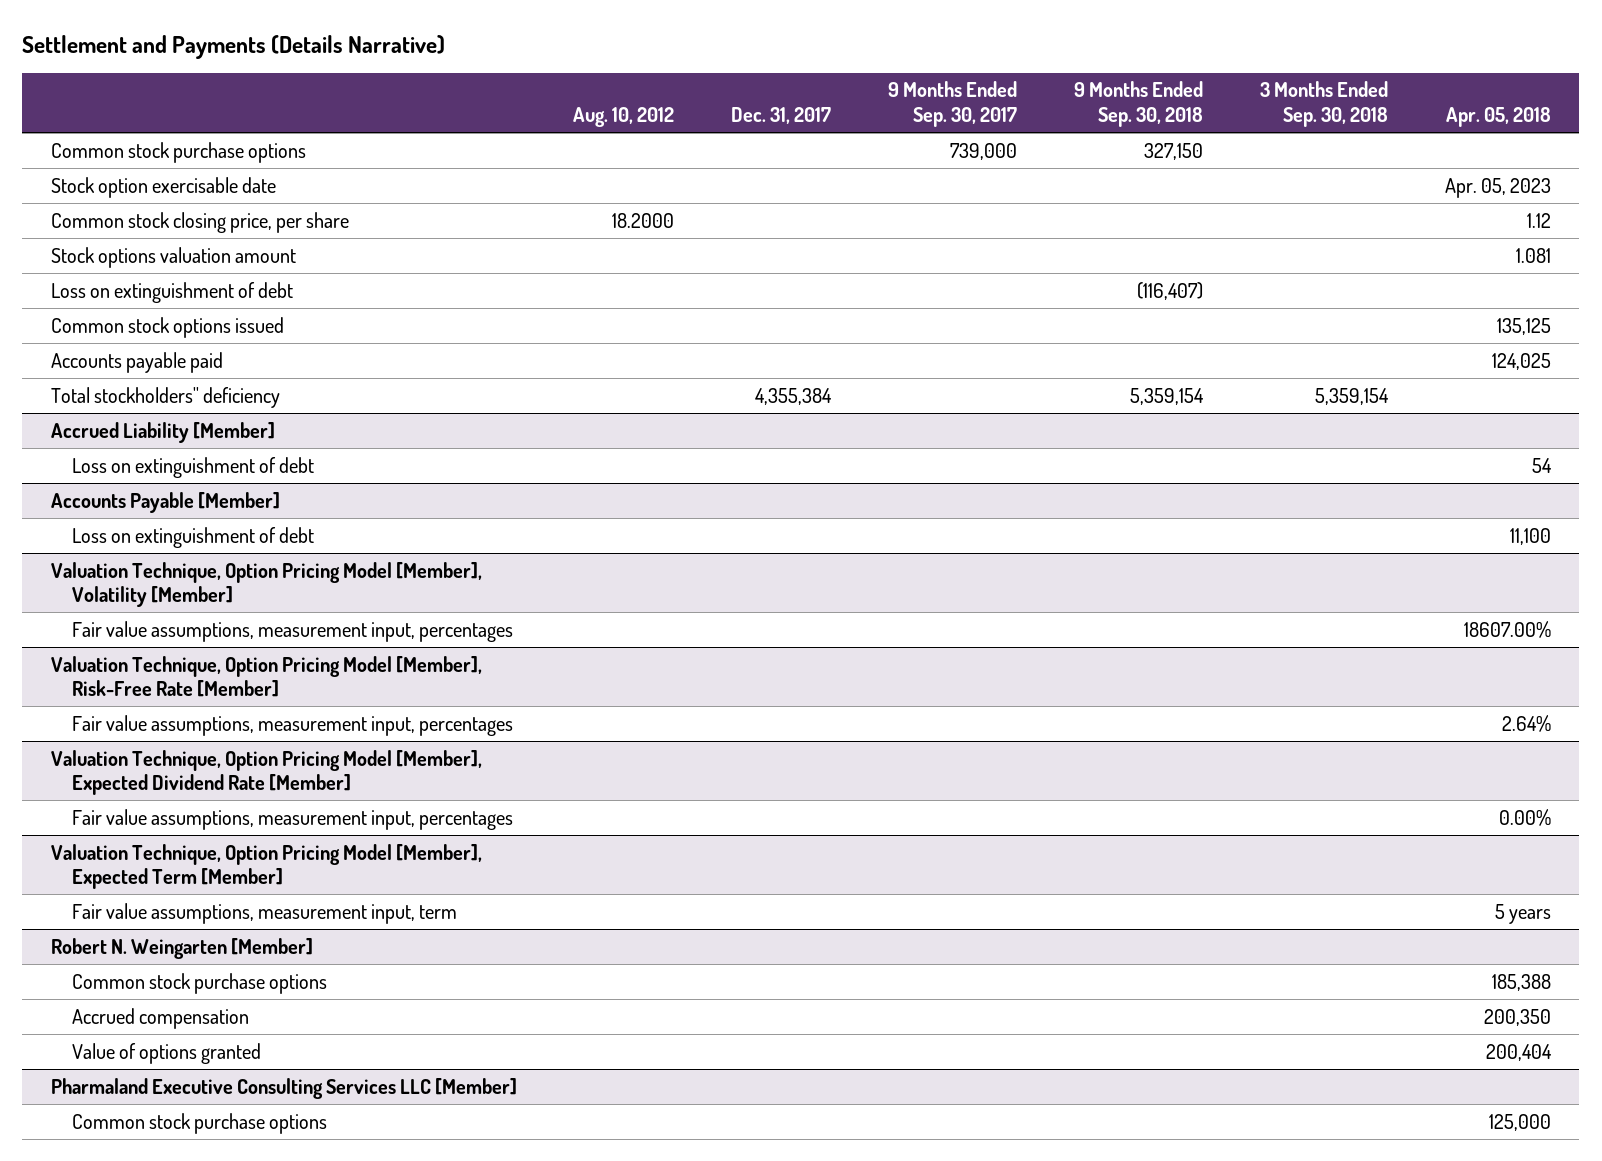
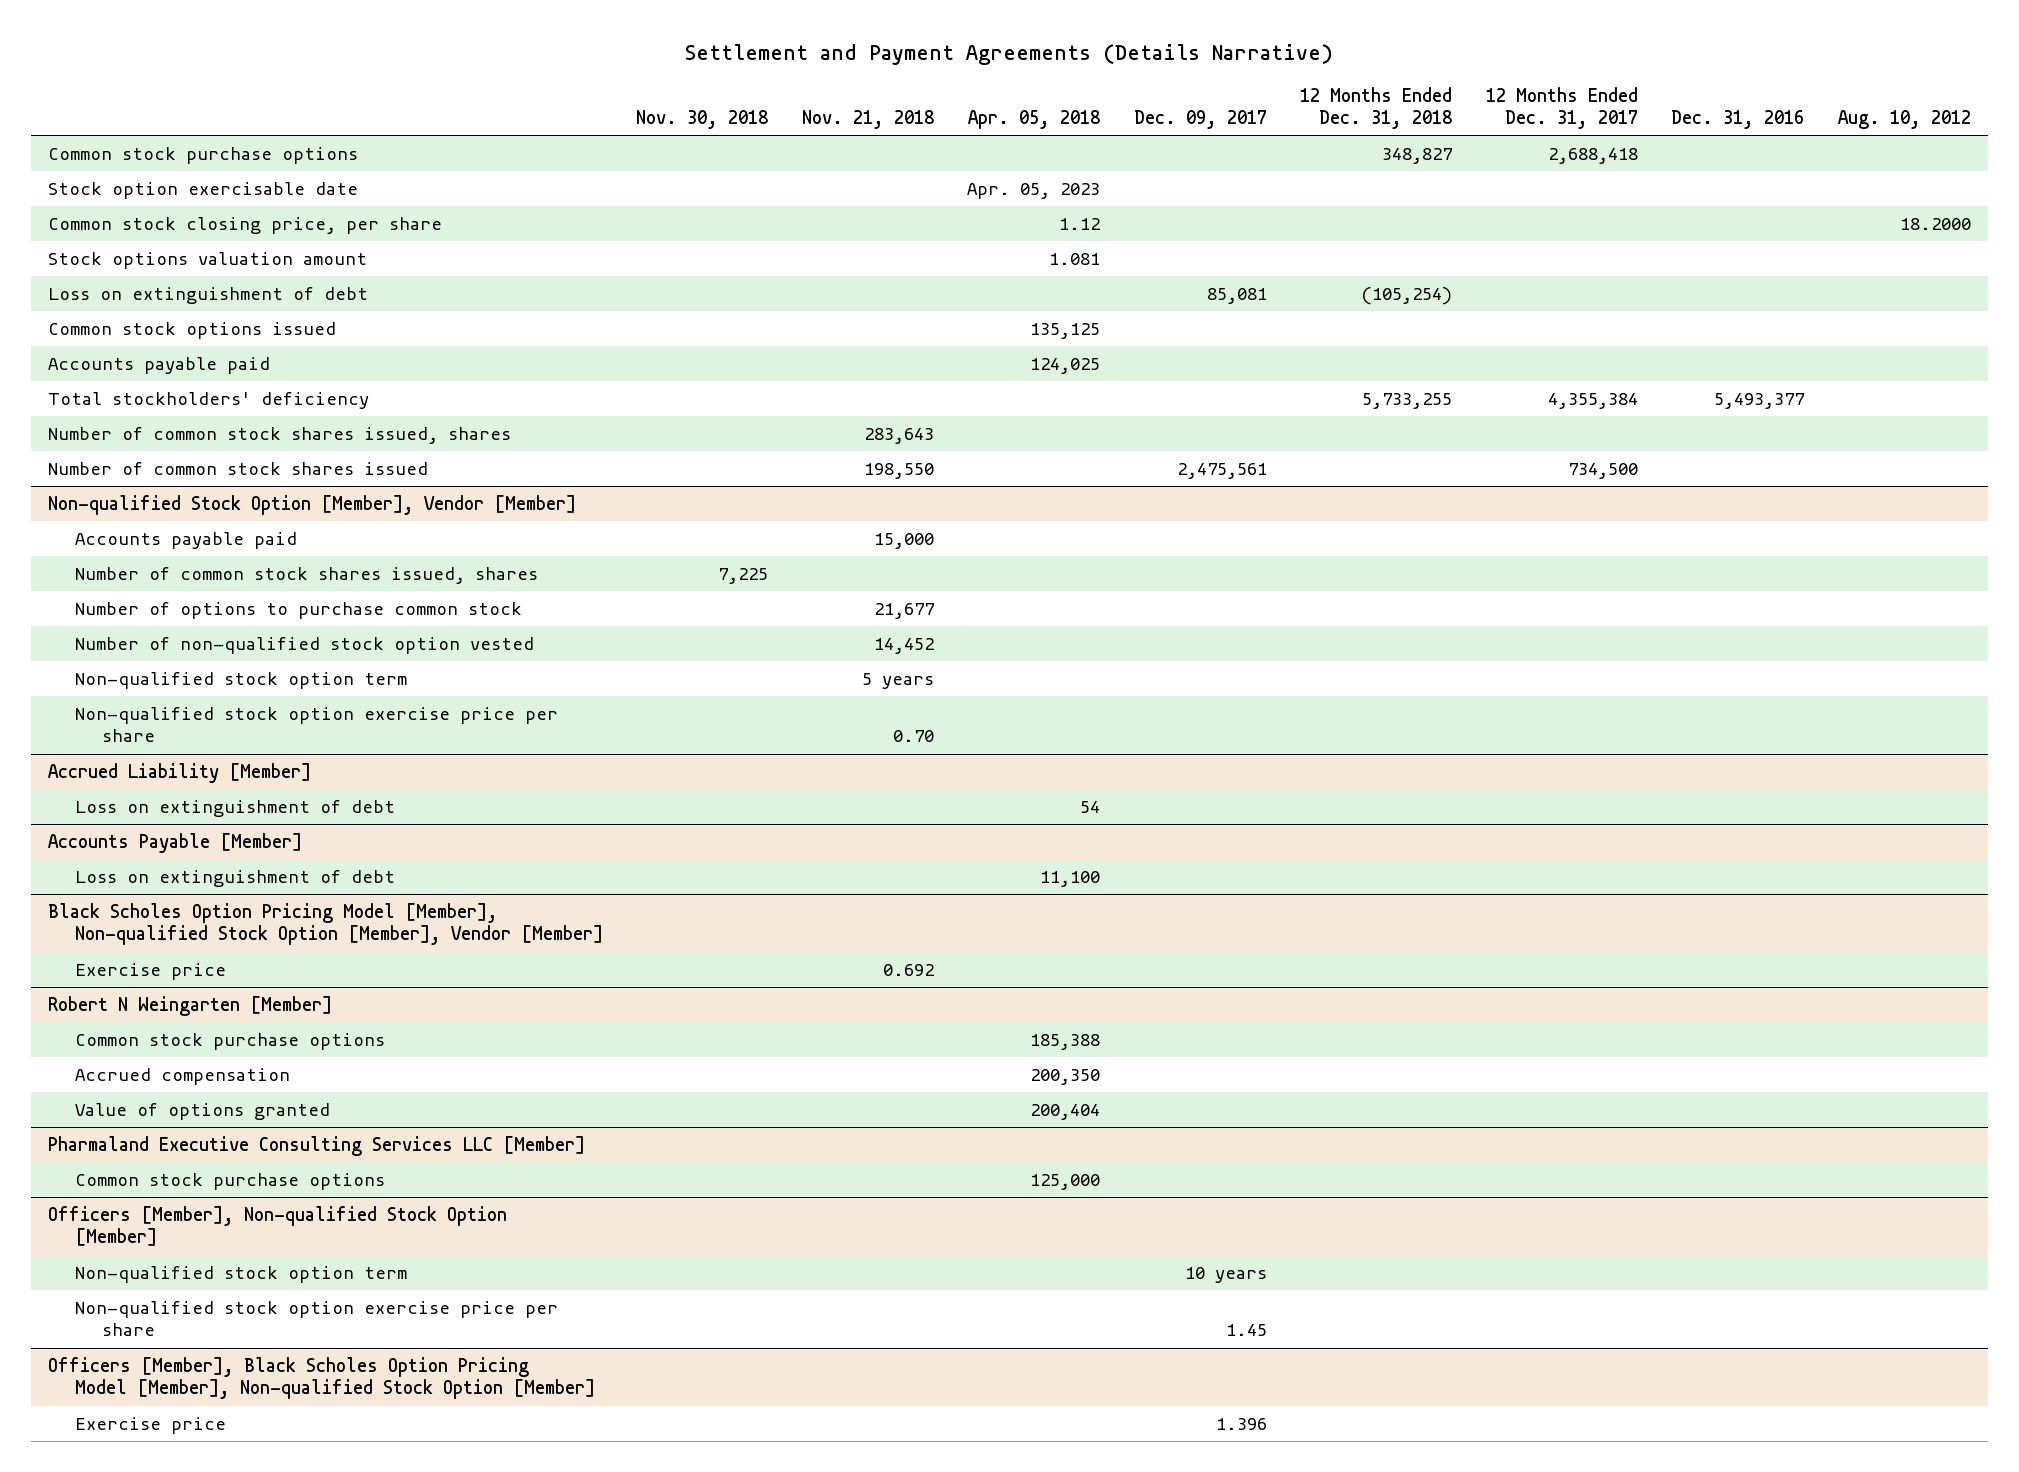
- Settlement and Payments (Details Narrative)
+ Settlement and Payment Agreements (Details Narrative)
- | Aug. 10, 2012 | Dec. 31, 2017 | 9 Months Ended Sep. 30, 2017 | 9 Months Ended Sep. 30, 2018 | 3 Months Ended Sep. 30, 2018 | Apr. 05, 2018
+ | Nov. 30, 2018 | Nov. 21, 2018 | Apr. 05, 2018 | Dec. 09, 2017 | 12 Months Ended Dec. 31, 2018 | 12 Months Ended Dec. 31, 2017 | Dec. 31, 2016 | Aug. 10, 2012
- Total stockholders'' deficiency | | 4,355,384 | | 5,359,154 | 5,359,154 |
+ Total stockholders' deficiency | | | | | 5,733,255 | 4,355,384 | 5,493,377 |
+ Number of common stock shares issued, shares | | 283,643 | | | | | |
+ Number of common stock shares issued | | 198,550 | | 2,475,561 | | 734,500 | |
+ Non-qualified Stock Option [Member], Vendor [Member]
+ Accounts payable paid | | 15,000 | | | | | |
+ Number of common stock shares issued, shares | 7,225 | | | | | | |
+ Number of options to purchase common stock | | 21,677 | | | | | |
+ Number of non-qualified stock option vested | | 14,452 | | | | | |
+ Non-qualified stock option term | | 5 years | | | | | |
+ Non-qualified stock option exercise price per share | | 0.70 | | | | | |
- Valuation Technique, Option Pricing Model [Member], Volatility [Member]
- Fair value assumptions, measurement input, percentages | | | | | | 18607.00%
- Valuation Technique, Option Pricing Model [Member], Risk-Free Rate [Member]
- Fair value assumptions, measurement input, percentages | | | | | | 2.64%
- Valuation Technique, Option Pricing Model [Member], Expected Dividend Rate [Member]
- Fair value assumptions, measurement input, percentages | | | | | | 0.00%
- Valuation Technique, Option Pricing Model [Member], Expected Term [Member]
- Fair value assumptions, measurement input, term | | | | | | 5 years
- Robert N. Weingarten [Member]
+ Black Scholes Option Pricing Model [Member], Non-qualified Stock Option [Member], Vendor [Member]
+ Exercise price | | 0.692 | | | | | |
+ Robert N Weingarten [Member]
+ Officers [Member], Non-qualified Stock Option [Member]
+ Non-qualified stock option term | | | | 10 years | | | |
+ Non-qualified stock option exercise price per share | | | | 1.45 | | | |
+ Officers [Member], Black Scholes Option Pricing Model [Member], Non-qualified Stock Option [Member]
+ Exercise price | | | | 1.396 | | | |

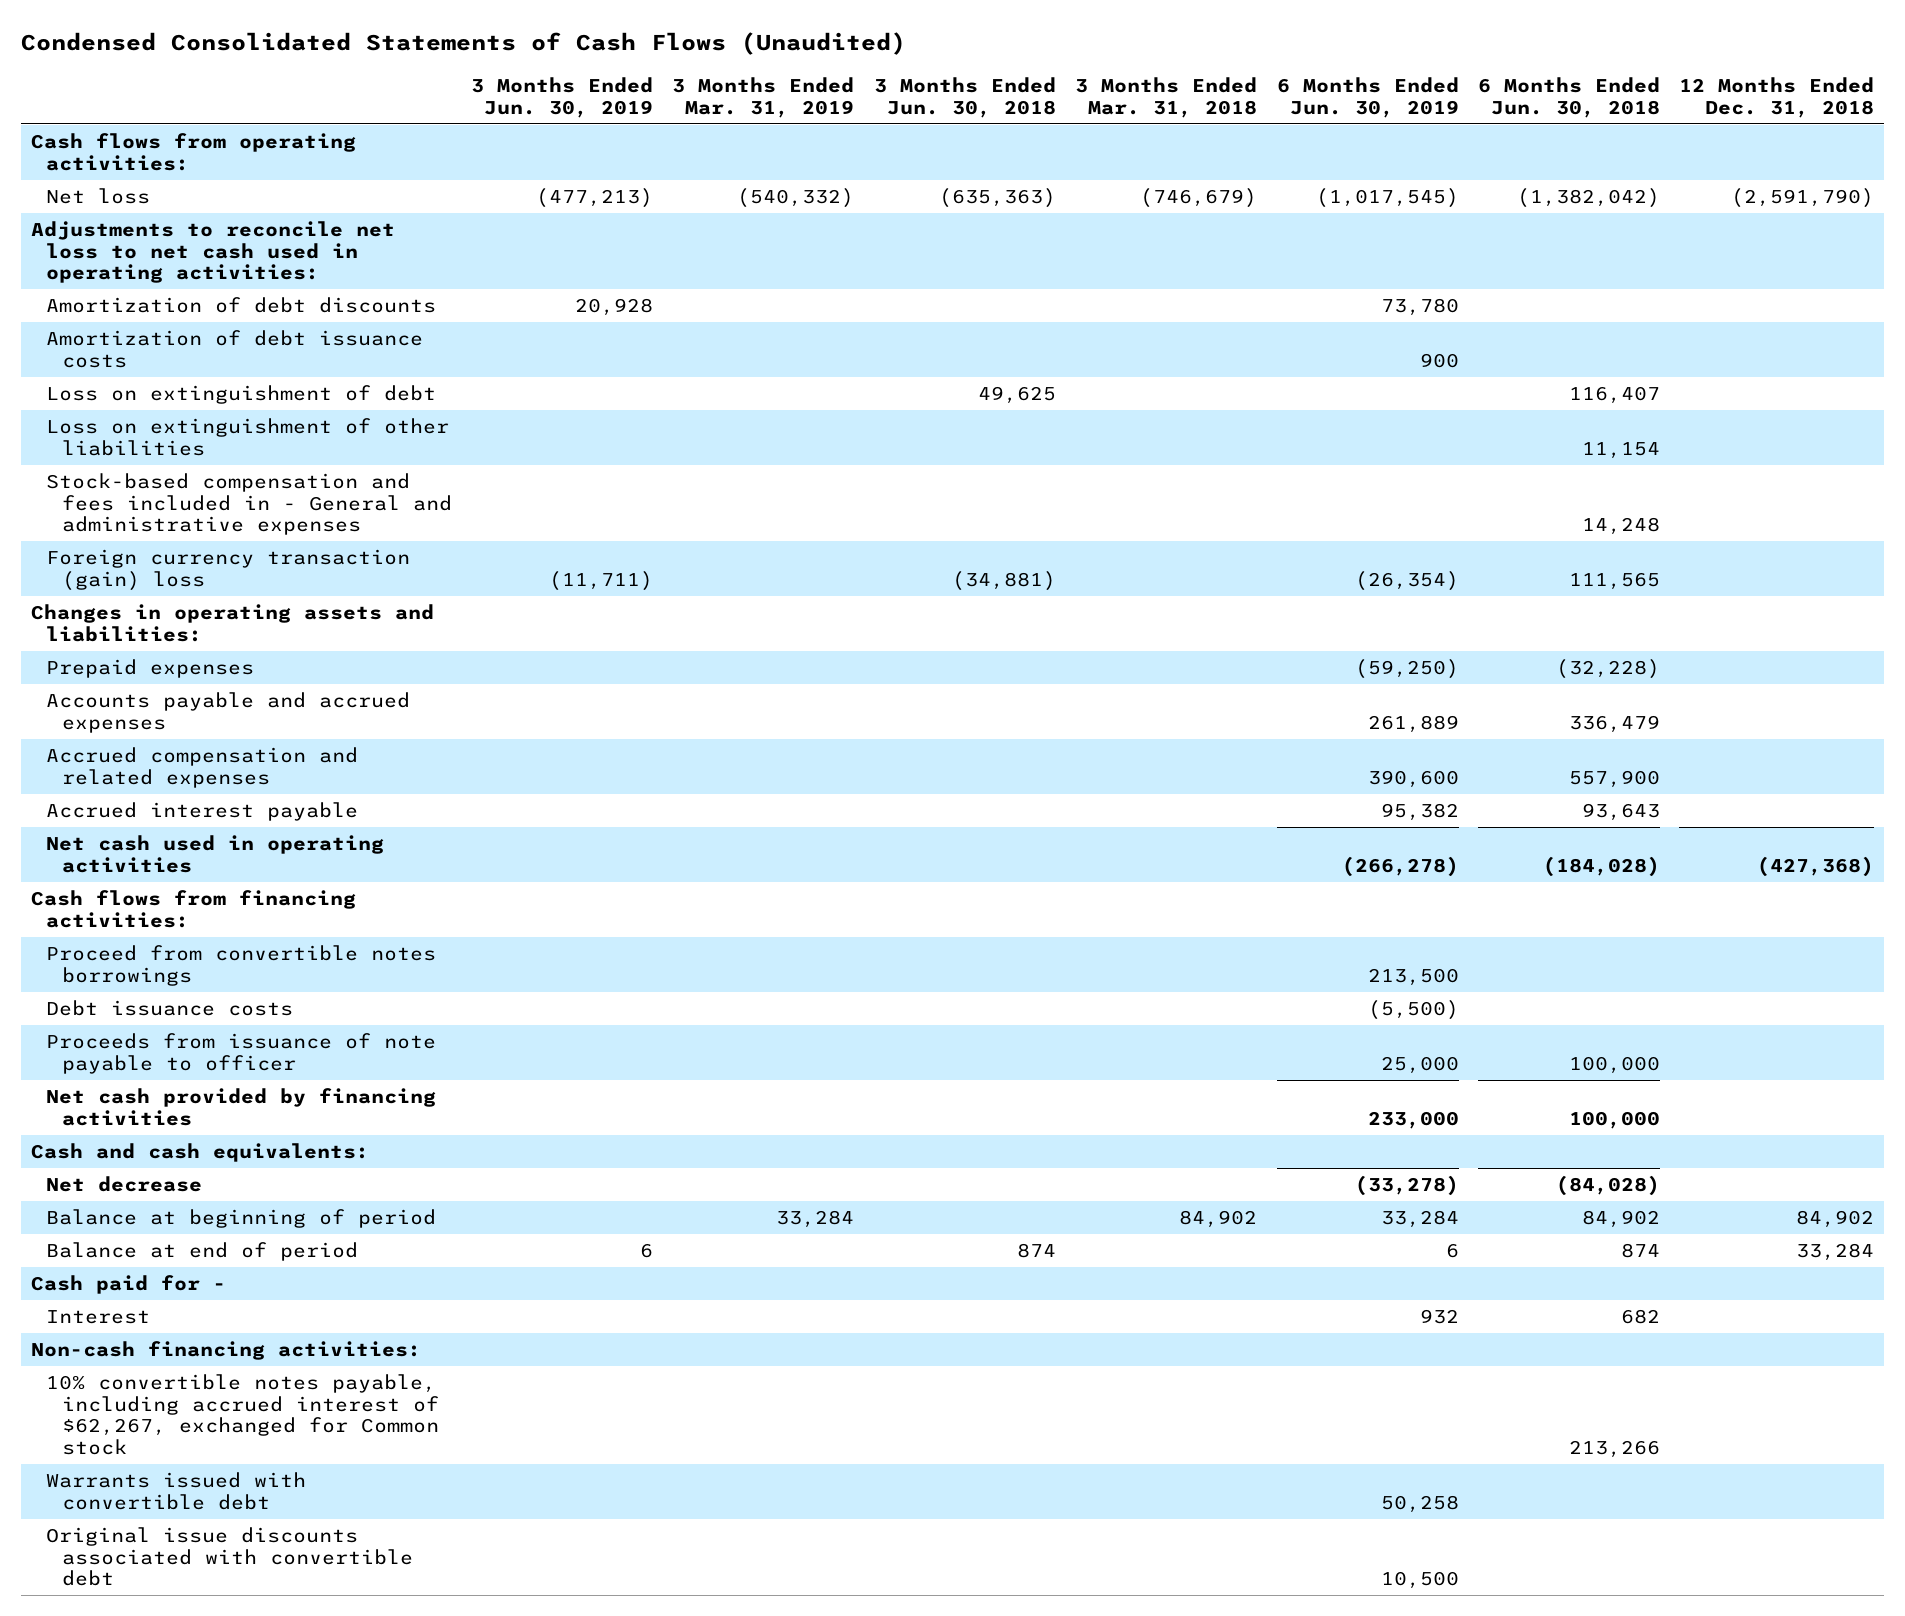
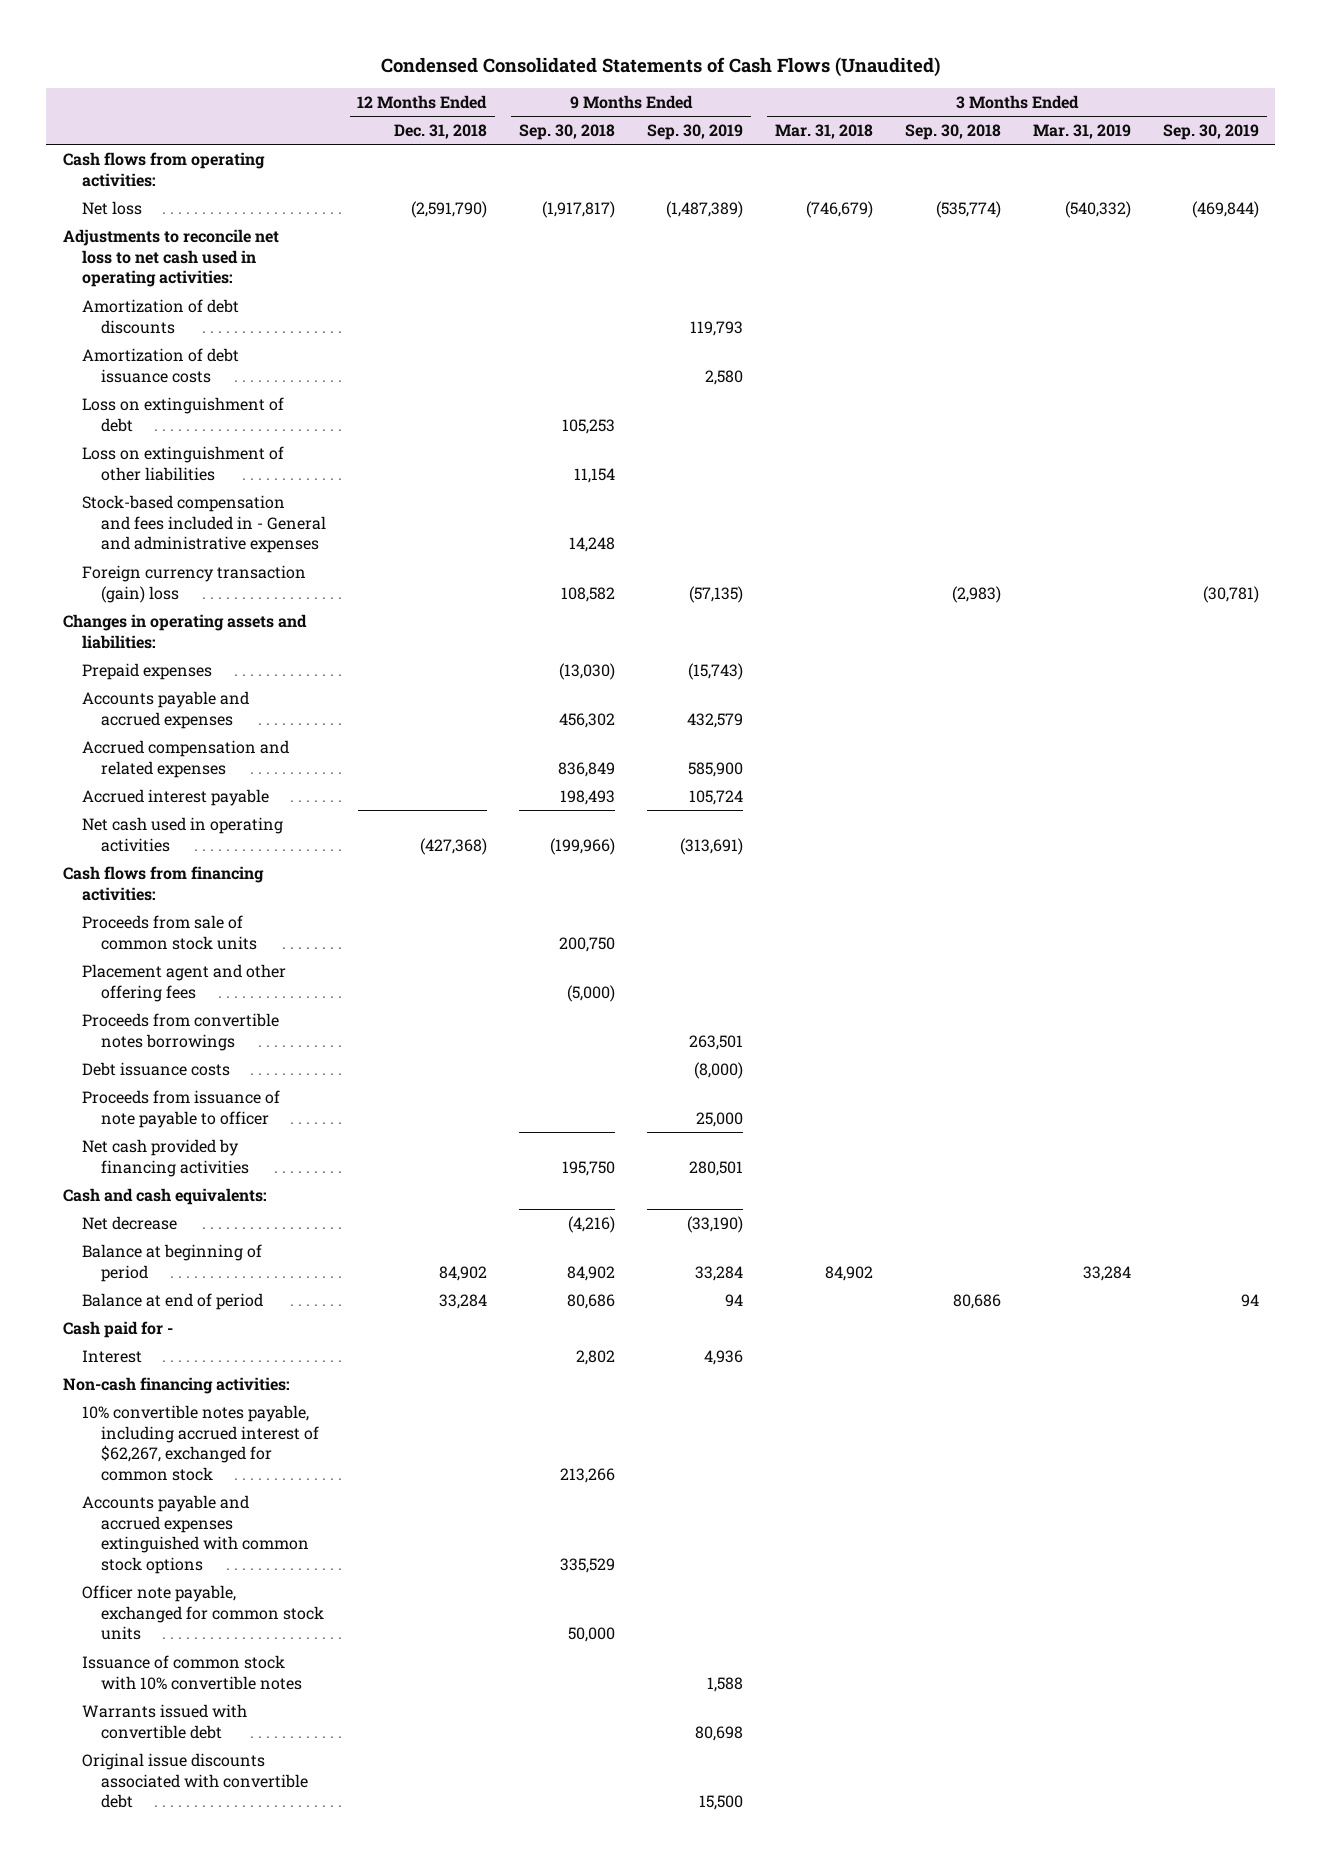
- | 3 Months Ended Jun. 30, 2019 | 3 Months Ended Mar. 31, 2019 | 3 Months Ended Jun. 30, 2018 | 3 Months Ended Mar. 31, 2018 | 6 Months Ended Jun. 30, 2019 | 6 Months Ended Jun. 30, 2018 | 12 Months Ended Dec. 31, 2018
+ | 12 Months Ended Dec. 31, 2018 | 9 Months Ended Sep. 30, 2018 | 9 Months Ended Sep. 30, 2019 | 3 Months Ended Mar. 31, 2018 | 3 Months Ended Sep. 30, 2018 | 3 Months Ended Mar. 31, 2019 | 3 Months Ended Sep. 30, 2019
- Proceed from convertible notes borrowings | | | | | 213,500 | |
+ Proceeds from sale of common stock units | | 200,750 | | | | |
+ Placement agent and other offering fees | | (5,000) | | | | |
+ Proceeds from convertible notes borrowings | | | 263,501 | | | |
- 10% convertible notes payable, including accrued interest of $62,267, exchanged for Common stock | | | | | | 213,266 |
+ 10% convertible notes payable, including accrued interest of $62,267, exchanged for common stock | | 213,266 | | | | |
+ Accounts payable and accrued expenses extinguished with common stock options | | 335,529 | | | | |
+ Officer note payable, exchanged for common stock units | | 50,000 | | | | |
+ Issuance of common stock with 10% convertible notes | | | 1,588 | | | |

